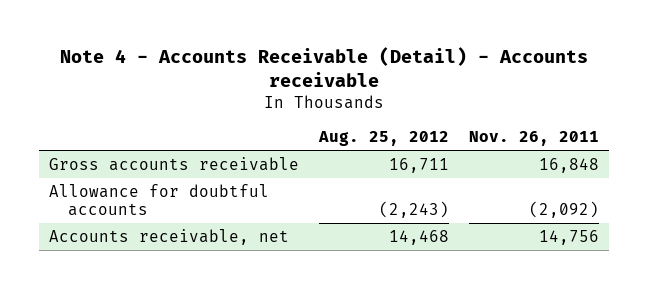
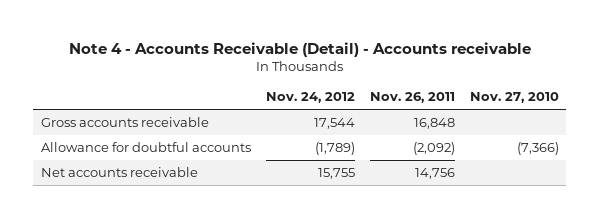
- | Aug. 25, 2012 | Nov. 26, 2011
+ | Nov. 24, 2012 | Nov. 26, 2011 | Nov. 27, 2010
- Accounts receivable, net | 14,468 | 14,756
+ Net accounts receivable | 15,755 | 14,756 |

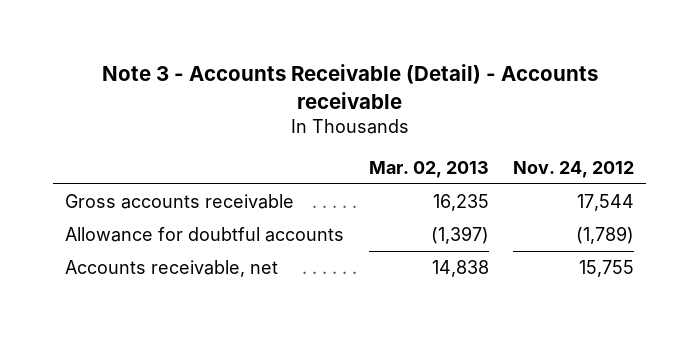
- Note 4 - Accounts Receivable (Detail) - Accounts receivable
+ Note 3 - Accounts Receivable (Detail) - Accounts receivable
- | Nov. 24, 2012 | Nov. 26, 2011 | Nov. 27, 2010
+ | Mar. 02, 2013 | Nov. 24, 2012
- Net accounts receivable | 15,755 | 14,756 |
+ Accounts receivable, net | 14,838 | 15,755

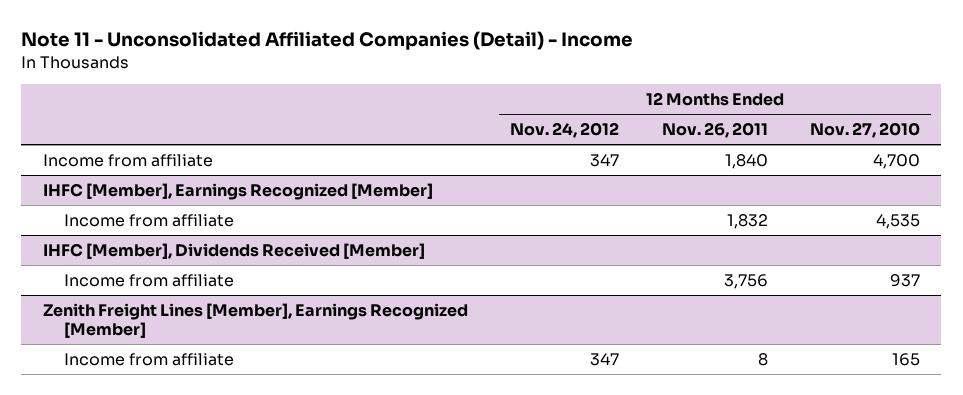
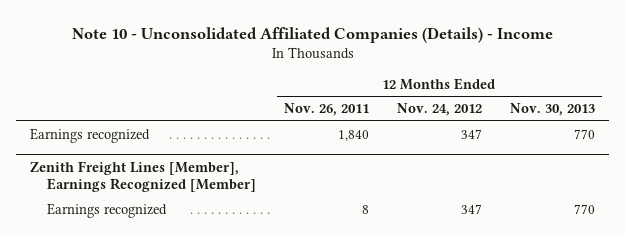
- Note 11 - Unconsolidated Affiliated Companies (Detail) - Income
+ Note 10 - Unconsolidated Affiliated Companies (Details) - Income
- | 12 Months Ended Nov. 24, 2012 | 12 Months Ended Nov. 26, 2011 | 12 Months Ended Nov. 27, 2010
+ | 12 Months Ended Nov. 26, 2011 | 12 Months Ended Nov. 24, 2012 | 12 Months Ended Nov. 30, 2013
- Income from affiliate | 347 | 1,840 | 4,700
- IHFC [Member], Earnings Recognized [Member]
- Income from affiliate | | 1,832 | 4,535
- IHFC [Member], Dividends Received [Member]
- Income from affiliate | | 3,756 | 937
+ Earnings recognized | 1,840 | 347 | 770
@ Zenith Freight Lines [Member], Earnings Recognized [Member]
- Income from affiliate | 347 | 8 | 165
+ Earnings recognized | 8 | 347 | 770

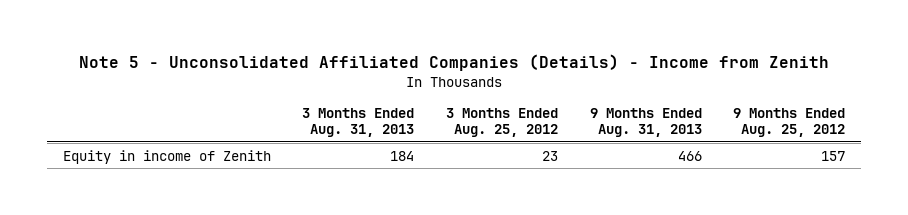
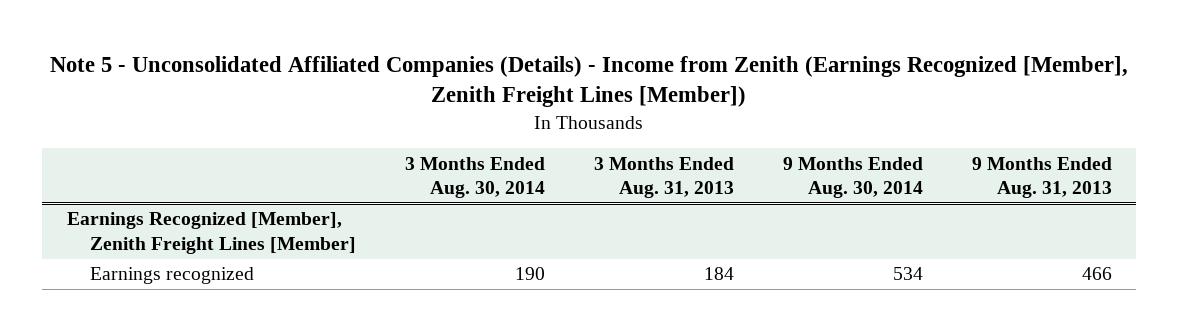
- Note 5 - Unconsolidated Affiliated Companies (Details) - Income from Zenith
+ Note 5 - Unconsolidated Affiliated Companies (Details) - Income from Zenith (Earnings Recognized [Member], Zenith Freight Lines [Member])
- | 3 Months Ended Aug. 31, 2013 | 3 Months Ended Aug. 25, 2012 | 9 Months Ended Aug. 31, 2013 | 9 Months Ended Aug. 25, 2012
+ | 3 Months Ended Aug. 30, 2014 | 3 Months Ended Aug. 31, 2013 | 9 Months Ended Aug. 30, 2014 | 9 Months Ended Aug. 31, 2013
- Equity in income of Zenith | 184 | 23 | 466 | 157
+ Earnings Recognized [Member], Zenith Freight Lines [Member]
+ Earnings recognized | 190 | 184 | 534 | 466

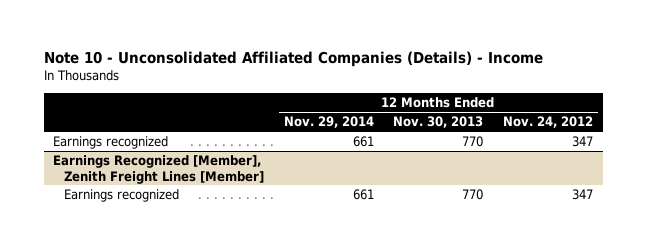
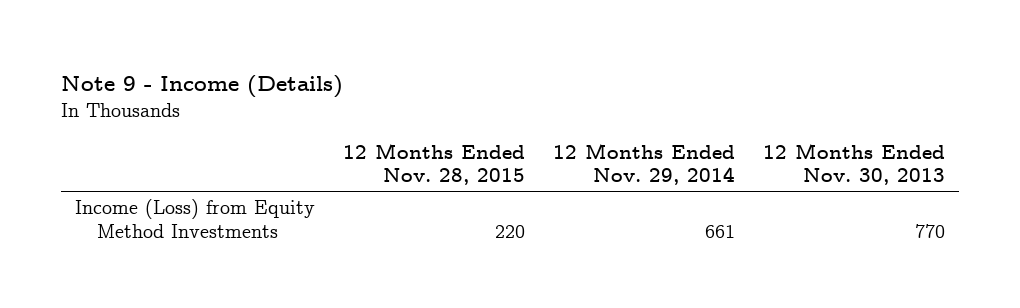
- Note 10 - Unconsolidated Affiliated Companies (Details) - Income
+ Note 9 - Income (Details)
- | 12 Months Ended Nov. 29, 2014 | 12 Months Ended Nov. 30, 2013 | 12 Months Ended Nov. 24, 2012
+ | 12 Months Ended Nov. 28, 2015 | 12 Months Ended Nov. 29, 2014 | 12 Months Ended Nov. 30, 2013
- Earnings recognized | 661 | 770 | 347
- Earnings Recognized [Member], Zenith Freight Lines [Member]
- Earnings recognized | 661 | 770 | 347
+ Income (Loss) from Equity Method Investments | 220 | 661 | 770

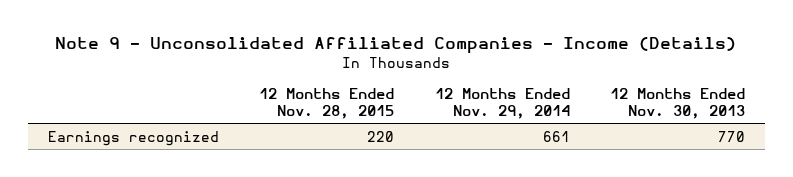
- Note 9 - Income (Details)
+ Note 9 - Unconsolidated Affiliated Companies - Income (Details)
- Income (Loss) from Equity Method Investments | 220 | 661 | 770
+ Earnings recognized | 220 | 661 | 770

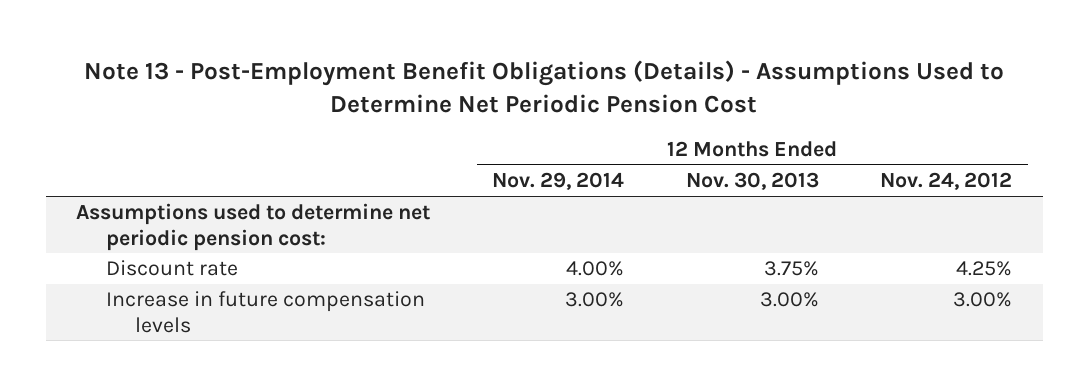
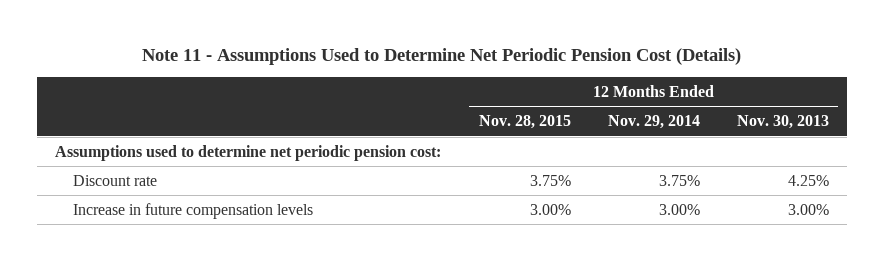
- Note 13 - Post-Employment Benefit Obligations (Details) - Assumptions Used to Determine Net Periodic Pension Cost
+ Note 11 - Assumptions Used to Determine Net Periodic Pension Cost (Details)
- | 12 Months Ended Nov. 29, 2014 | 12 Months Ended Nov. 30, 2013 | 12 Months Ended Nov. 24, 2012
+ | 12 Months Ended Nov. 28, 2015 | 12 Months Ended Nov. 29, 2014 | 12 Months Ended Nov. 30, 2013
- Discount rate | 4.00% | 3.75% | 4.25%
+ Discount rate | 3.75% | 3.75% | 4.25%

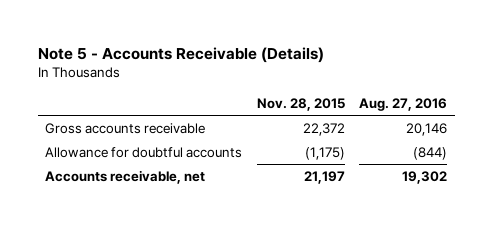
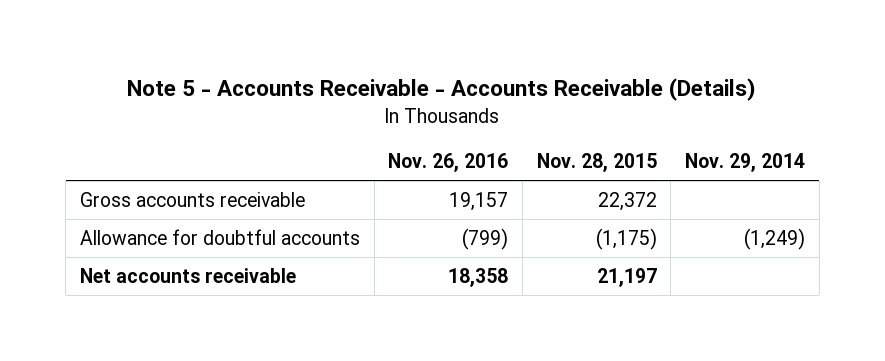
- Note 5 - Accounts Receivable (Details)
+ Note 5 - Accounts Receivable - Accounts Receivable (Details)
- | Nov. 28, 2015 | Aug. 27, 2016
+ | Nov. 26, 2016 | Nov. 28, 2015 | Nov. 29, 2014
- Accounts receivable, net | 21,197 | 19,302
+ Net accounts receivable | 18,358 | 21,197 |

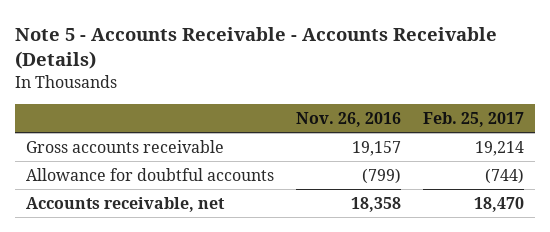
- | Nov. 26, 2016 | Nov. 28, 2015 | Nov. 29, 2014
+ | Nov. 26, 2016 | Feb. 25, 2017
- Net accounts receivable | 18,358 | 21,197 |
+ Accounts receivable, net | 18,358 | 18,470

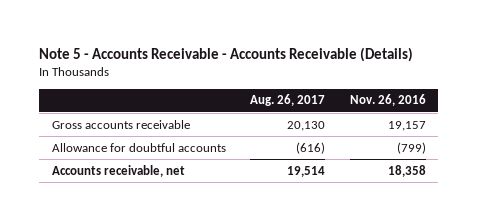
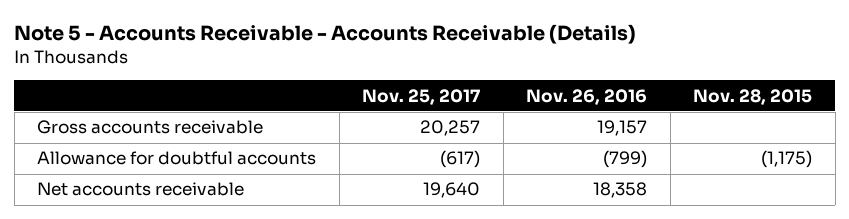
- | Aug. 26, 2017 | Nov. 26, 2016
+ | Nov. 25, 2017 | Nov. 26, 2016 | Nov. 28, 2015
- Accounts receivable, net | 19,514 | 18,358
+ Net accounts receivable | 19,640 | 18,358 |

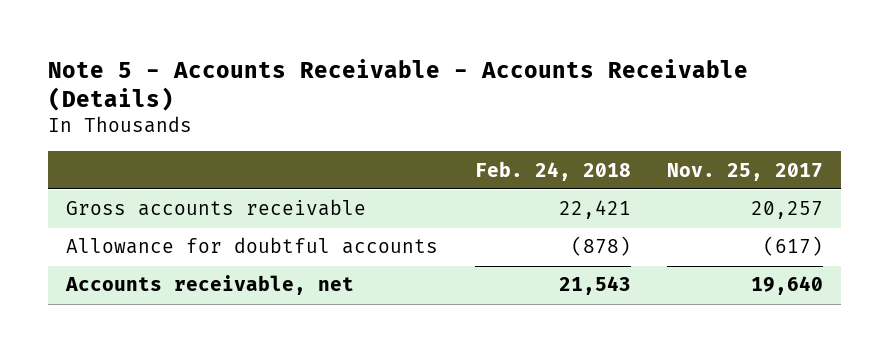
- | Nov. 25, 2017 | Nov. 26, 2016 | Nov. 28, 2015
+ | Feb. 24, 2018 | Nov. 25, 2017
- Net accounts receivable | 19,640 | 18,358 |
+ Accounts receivable, net | 21,543 | 19,640

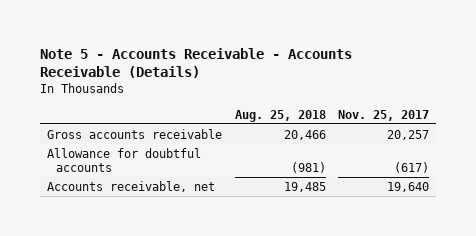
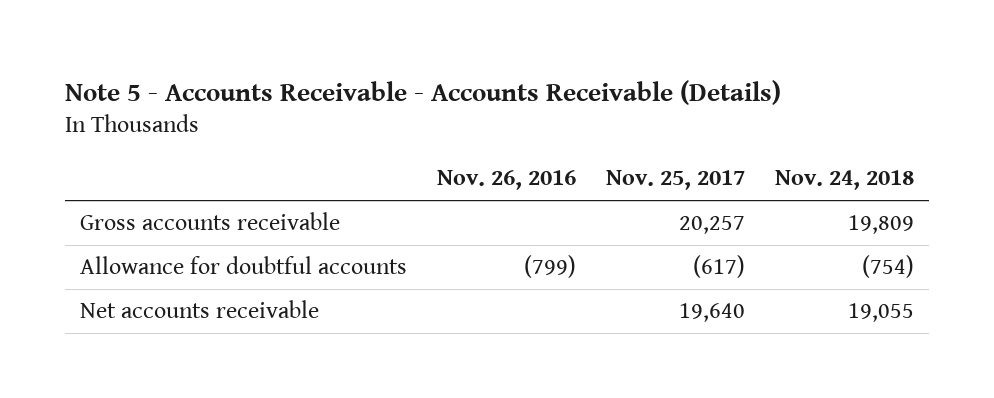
- | Aug. 25, 2018 | Nov. 25, 2017
+ | Nov. 26, 2016 | Nov. 25, 2017 | Nov. 24, 2018
- Accounts receivable, net | 19,485 | 19,640
+ Net accounts receivable | | 19,640 | 19,055

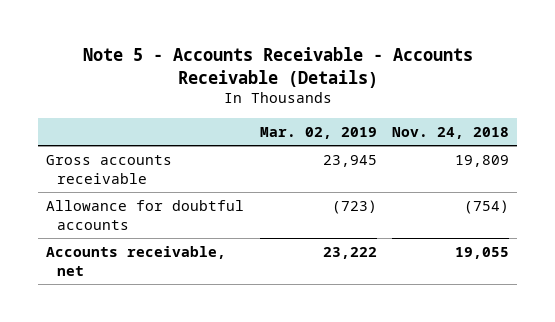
- | Nov. 26, 2016 | Nov. 25, 2017 | Nov. 24, 2018
+ | Mar. 02, 2019 | Nov. 24, 2018
- Net accounts receivable | | 19,640 | 19,055
+ Accounts receivable, net | 23,222 | 19,055

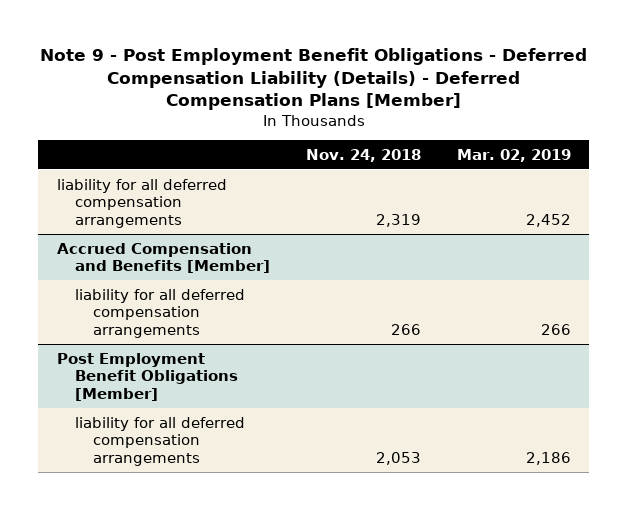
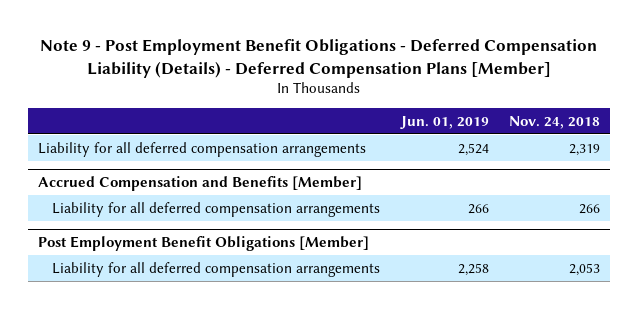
- | Nov. 24, 2018 | Mar. 02, 2019
+ | Jun. 01, 2019 | Nov. 24, 2018
- liability for all deferred compensation arrangements | 2,319 | 2,452
+ Liability for all deferred compensation arrangements | 2,524 | 2,319
@ Accrued Compensation and Benefits [Member]
- liability for all deferred compensation arrangements | 266 | 266
+ Liability for all deferred compensation arrangements | 266 | 266
@ Post Employment Benefit Obligations [Member]
- liability for all deferred compensation arrangements | 2,053 | 2,186
+ Liability for all deferred compensation arrangements | 2,258 | 2,053

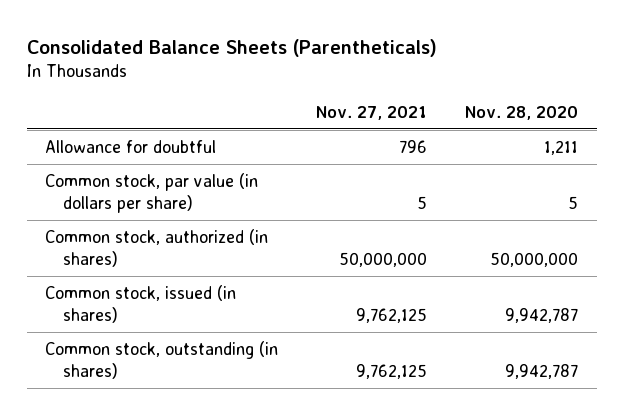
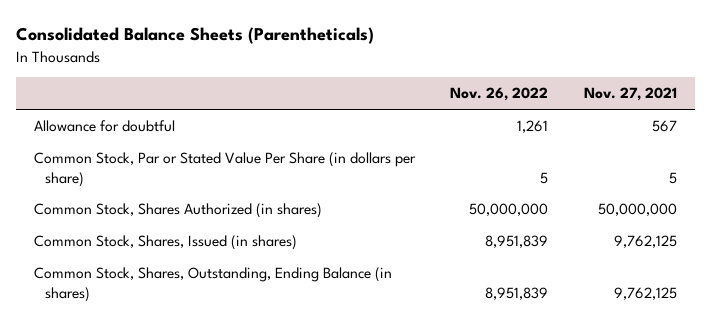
- | Nov. 27, 2021 | Nov. 28, 2020
+ | Nov. 26, 2022 | Nov. 27, 2021
- Allowance for doubtful | 796 | 1,211
- Common stock, par value (in dollars per share) | 5 | 5
- Common stock, authorized (in shares) | 50,000,000 | 50,000,000
- Common stock, issued (in shares) | 9,762,125 | 9,942,787
- Common stock, outstanding (in shares) | 9,762,125 | 9,942,787
+ Allowance for doubtful | 1,261 | 567
+ Common Stock, Par or Stated Value Per Share (in dollars per share) | 5 | 5
+ Common Stock, Shares Authorized (in shares) | 50,000,000 | 50,000,000
+ Common Stock, Shares, Issued (in shares) | 8,951,839 | 9,762,125
+ Common Stock, Shares, Outstanding, Ending Balance (in shares) | 8,951,839 | 9,762,125

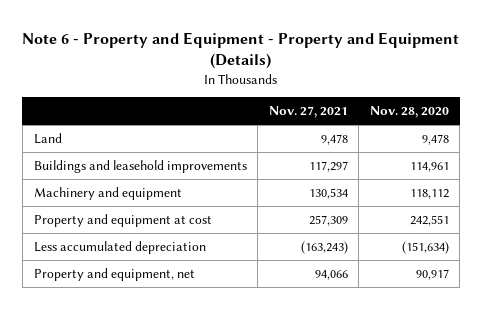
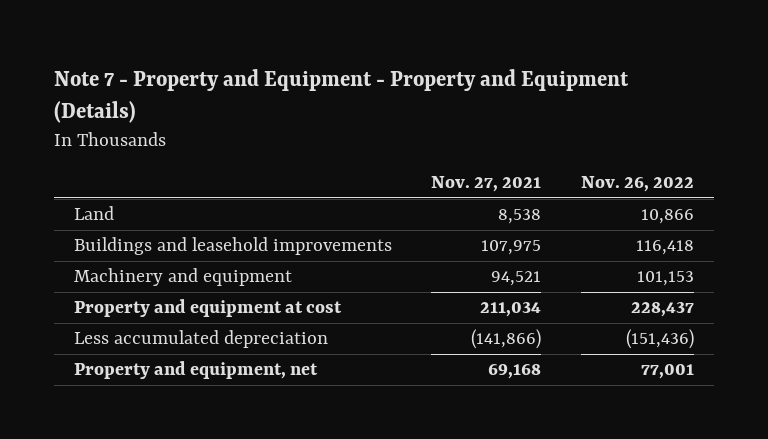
- Note 6 - Property and Equipment - Property and Equipment (Details)
+ Note 7 - Property and Equipment - Property and Equipment (Details)
- | Nov. 27, 2021 | Nov. 28, 2020
+ | Nov. 27, 2021 | Nov. 26, 2022
- Land | 9,478 | 9,478
- Buildings and leasehold improvements | 117,297 | 114,961
- Machinery and equipment | 130,534 | 118,112
- Property and equipment at cost | 257,309 | 242,551
- Less accumulated depreciation | (163,243) | (151,634)
- Property and equipment, net | 94,066 | 90,917
+ Land | 8,538 | 10,866
+ Buildings and leasehold improvements | 107,975 | 116,418
+ Machinery and equipment | 94,521 | 101,153
+ Property and equipment at cost | 211,034 | 228,437
+ Less accumulated depreciation | (141,866) | (151,436)
+ Property and equipment, net | 69,168 | 77,001

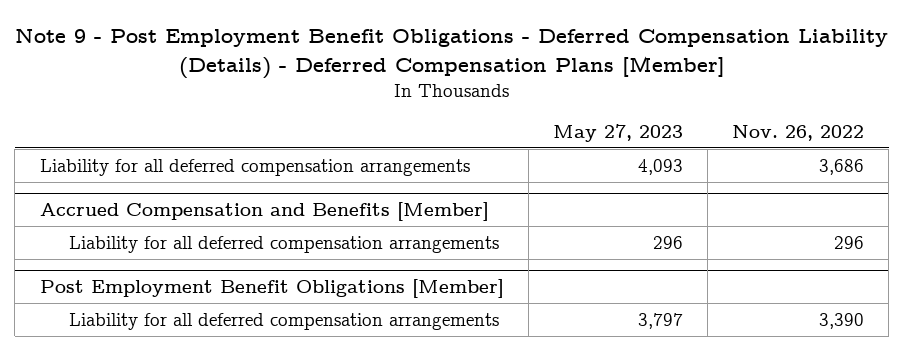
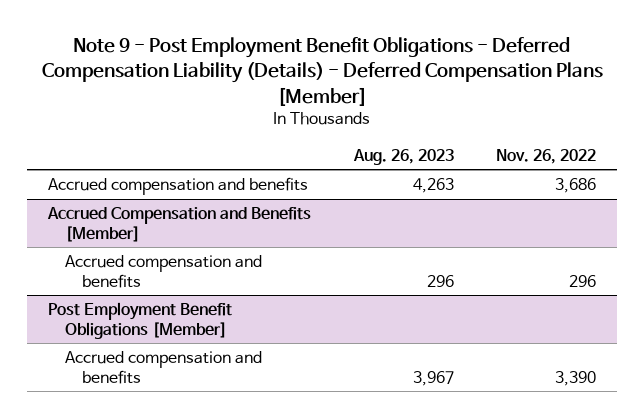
- | May 27, 2023 | Nov. 26, 2022
+ | Aug. 26, 2023 | Nov. 26, 2022
- Liability for all deferred compensation arrangements | 4,093 | 3,686
+ Accrued compensation and benefits | 4,263 | 3,686
@ Accrued Compensation and Benefits [Member]
- Liability for all deferred compensation arrangements | 296 | 296
+ Accrued compensation and benefits | 296 | 296
@ Post Employment Benefit Obligations [Member]
- Liability for all deferred compensation arrangements | 3,797 | 3,390
+ Accrued compensation and benefits | 3,967 | 3,390

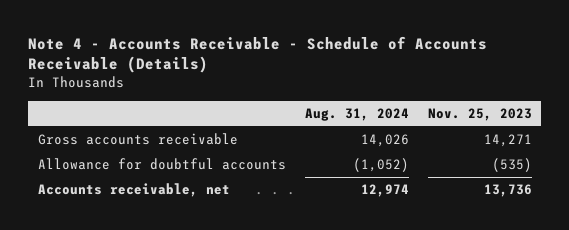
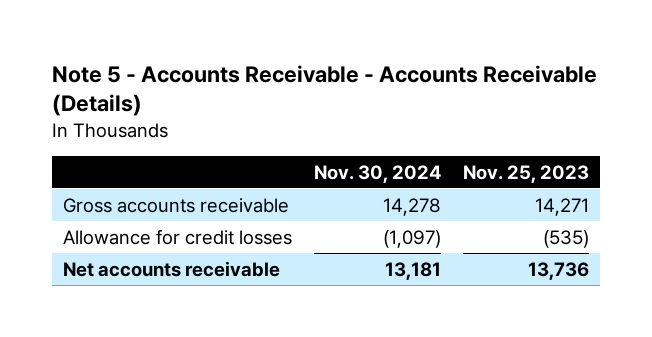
- Note 4 - Accounts Receivable - Schedule of Accounts Receivable (Details)
+ Note 5 - Accounts Receivable - Accounts Receivable (Details)
- | Aug. 31, 2024 | Nov. 25, 2023
+ | Nov. 30, 2024 | Nov. 25, 2023
- Allowance for doubtful accounts | (1,052) | (535)
- Accounts receivable, net | 12,974 | 13,736
+ Allowance for credit losses | (1,097) | (535)
+ Net accounts receivable | 13,181 | 13,736

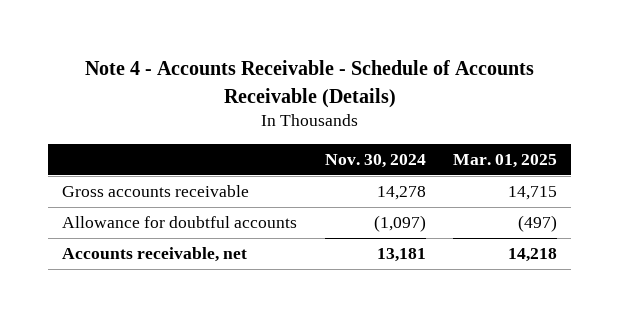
- Note 5 - Accounts Receivable - Accounts Receivable (Details)
+ Note 4 - Accounts Receivable - Schedule of Accounts Receivable (Details)
- | Nov. 30, 2024 | Nov. 25, 2023
+ | Nov. 30, 2024 | Mar. 01, 2025
- Allowance for credit losses | (1,097) | (535)
- Net accounts receivable | 13,181 | 13,736
+ Allowance for doubtful accounts | (1,097) | (497)
+ Accounts receivable, net | 13,181 | 14,218

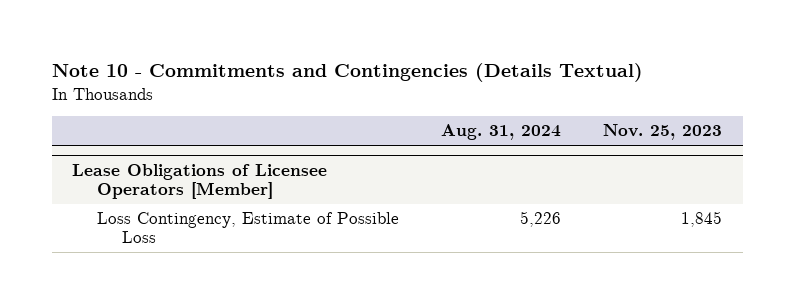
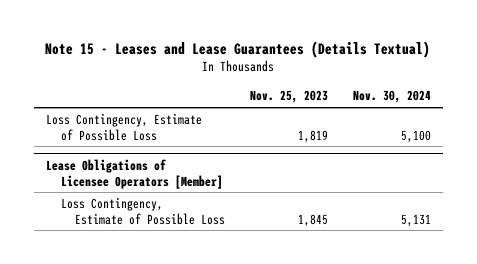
- Note 10 - Commitments and Contingencies (Details Textual)
+ Note 15 - Leases and Lease Guarantees (Details Textual)
- | Aug. 31, 2024 | Nov. 25, 2023
+ | Nov. 25, 2023 | Nov. 30, 2024
+ Loss Contingency, Estimate of Possible Loss | 1,819 | 5,100

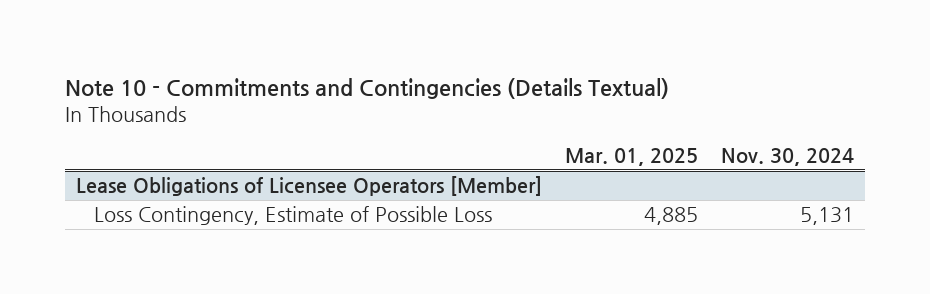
- Note 15 - Leases and Lease Guarantees (Details Textual)
+ Note 10 - Commitments and Contingencies (Details Textual)
- | Nov. 25, 2023 | Nov. 30, 2024
+ | Mar. 01, 2025 | Nov. 30, 2024
- Loss Contingency, Estimate of Possible Loss | 1,819 | 5,100

